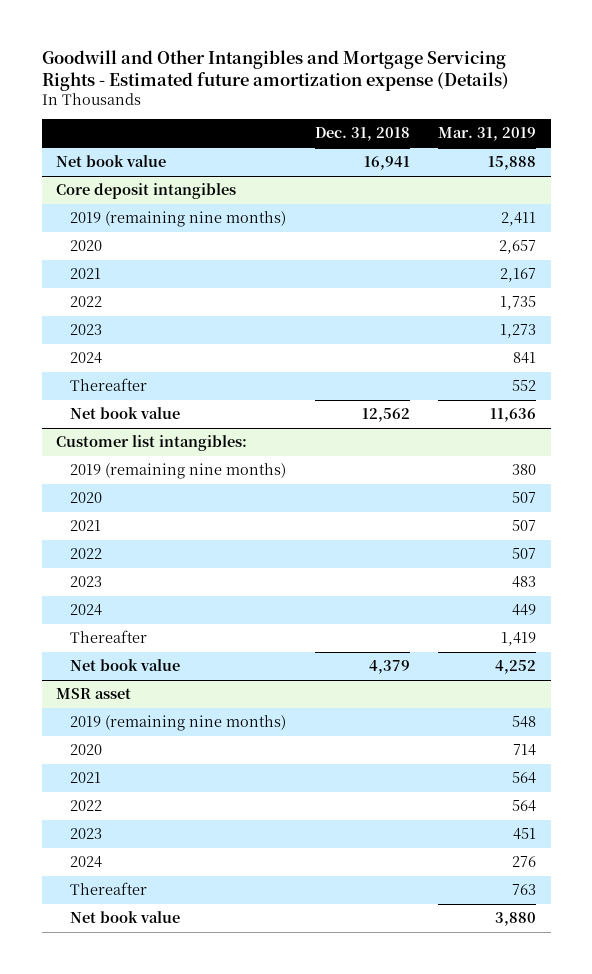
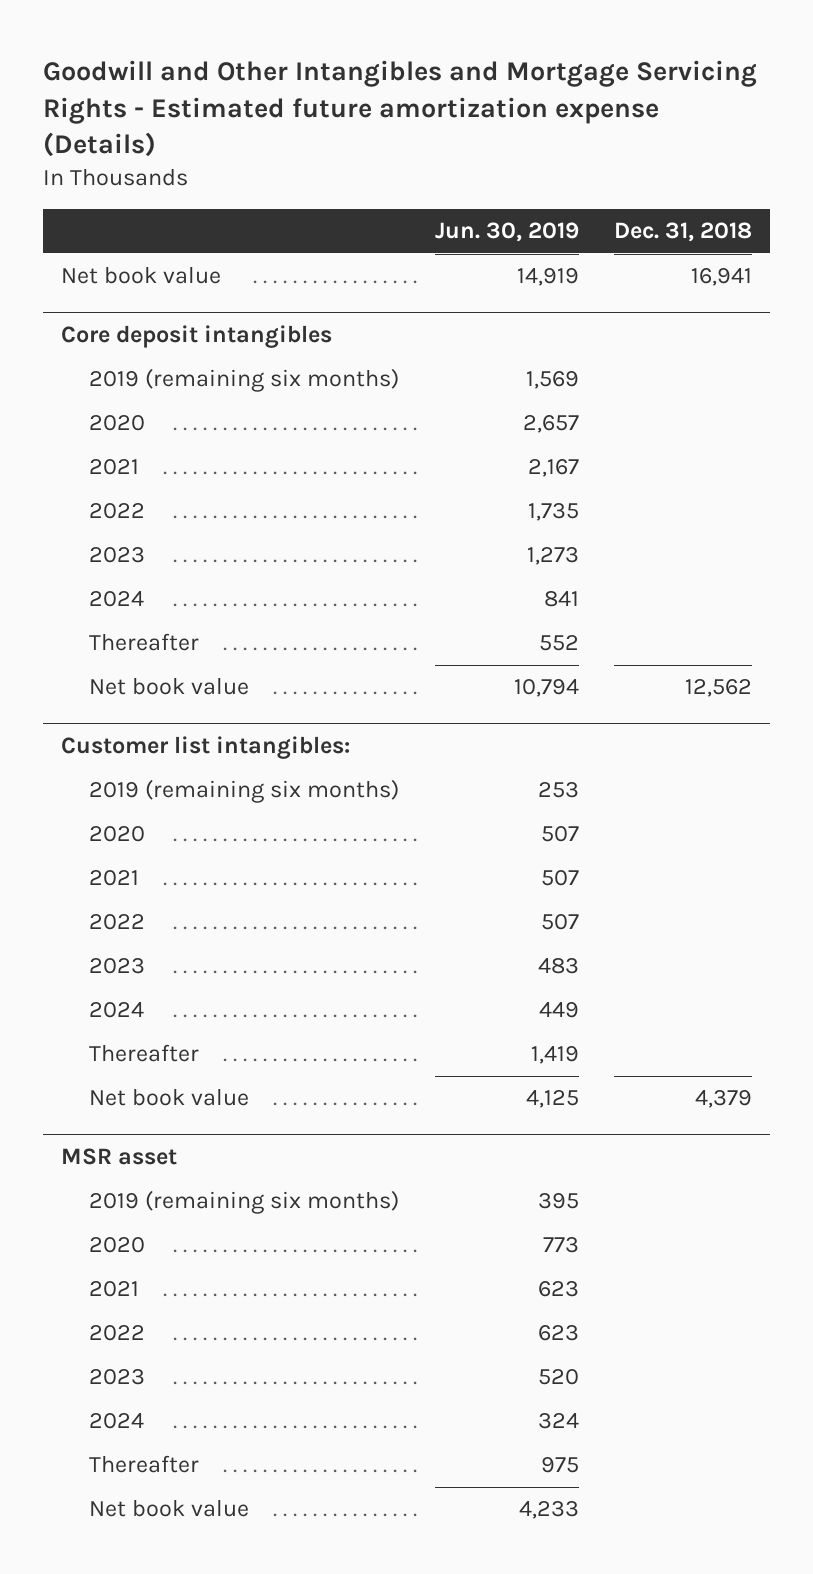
- | Dec. 31, 2018 | Mar. 31, 2019
+ | Jun. 30, 2019 | Dec. 31, 2018
@ Core deposit intangibles
- 2019 (remaining nine months) | | 2,411
+ 2019 (remaining six months) | 1,569 |
@ Customer list intangibles:
- 2019 (remaining nine months) | | 380
+ 2019 (remaining six months) | 253 |
@ MSR asset
- 2019 (remaining nine months) | | 548
+ 2019 (remaining six months) | 395 |

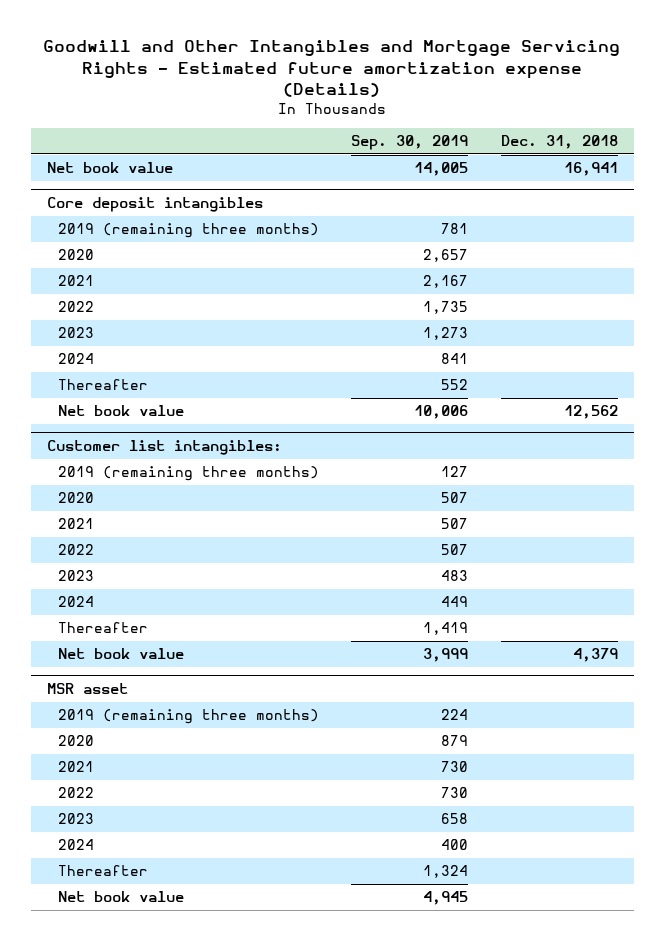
- | Jun. 30, 2019 | Dec. 31, 2018
+ | Sep. 30, 2019 | Dec. 31, 2018
@ Core deposit intangibles
- 2019 (remaining six months) | 1,569 |
+ 2019 (remaining three months) | 781 |
@ Customer list intangibles:
- 2019 (remaining six months) | 253 |
+ 2019 (remaining three months) | 127 |
@ MSR asset
- 2019 (remaining six months) | 395 |
+ 2019 (remaining three months) | 224 |

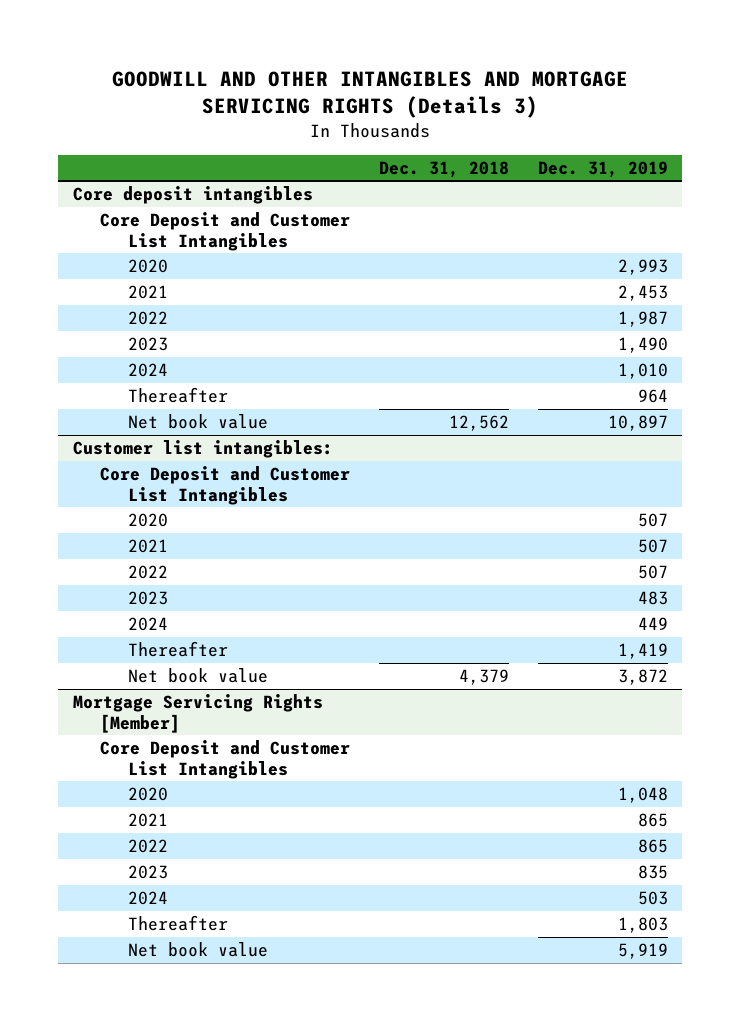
- Goodwill and Other Intangibles and Mortgage Servicing Rights - Estimated future amortization expense (Details)
+ GOODWILL AND OTHER INTANGIBLES AND MORTGAGE SERVICING RIGHTS (Details 3)
- | Sep. 30, 2019 | Dec. 31, 2018
+ | Dec. 31, 2018 | Dec. 31, 2019
- Net book value | 14,005 | 16,941
@ Core deposit intangibles
- 2019 (remaining three months) | 781 |
+ Core Deposit and Customer List Intangibles
@ Customer list intangibles:
- 2019 (remaining three months) | 127 |
+ Core Deposit and Customer List Intangibles
- MSR asset
- 2019 (remaining three months) | 224 |
+ Mortgage Servicing Rights [Member]
+ Core Deposit and Customer List Intangibles

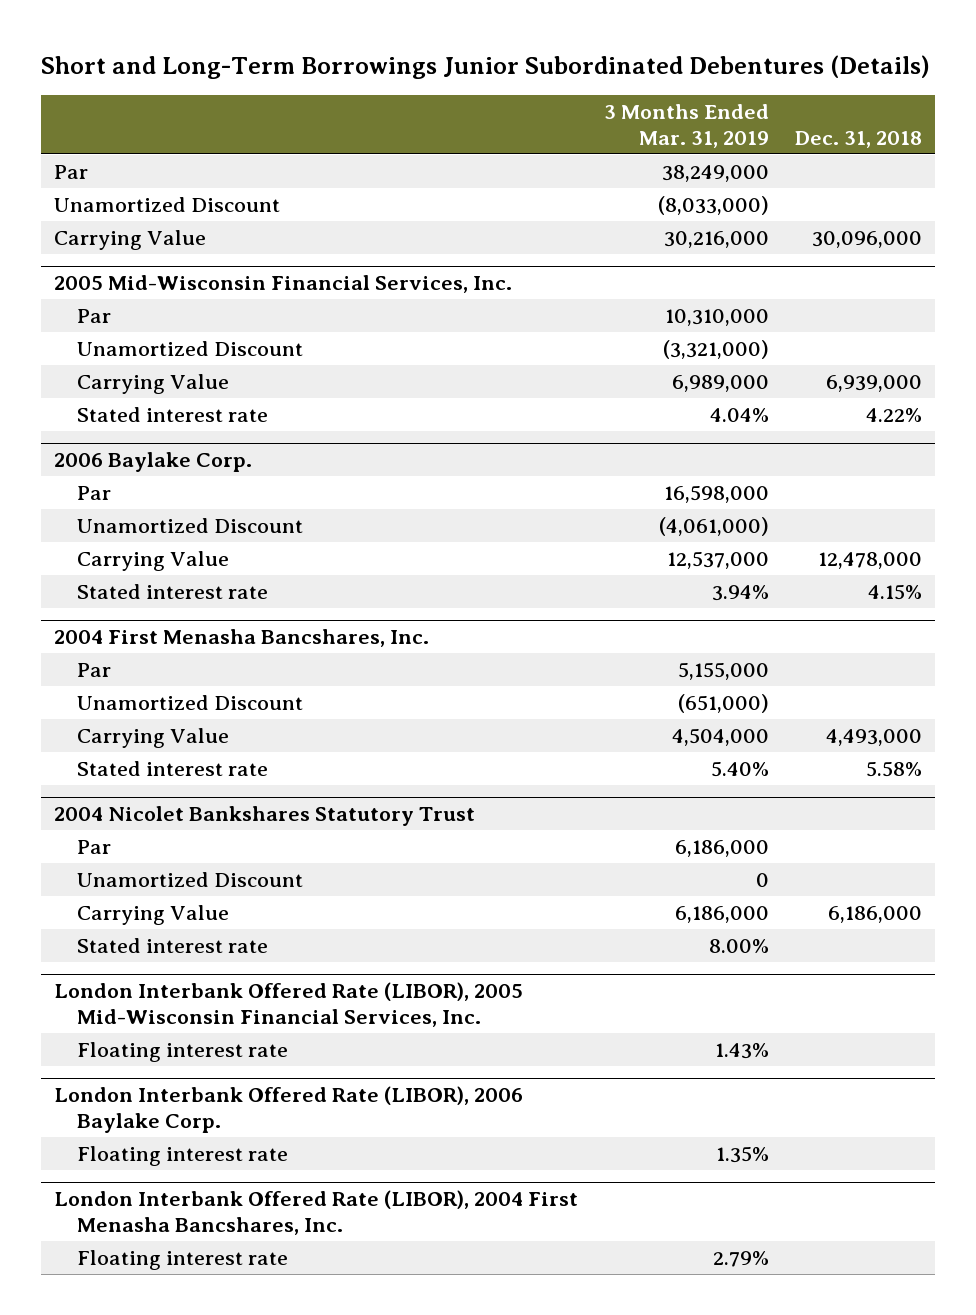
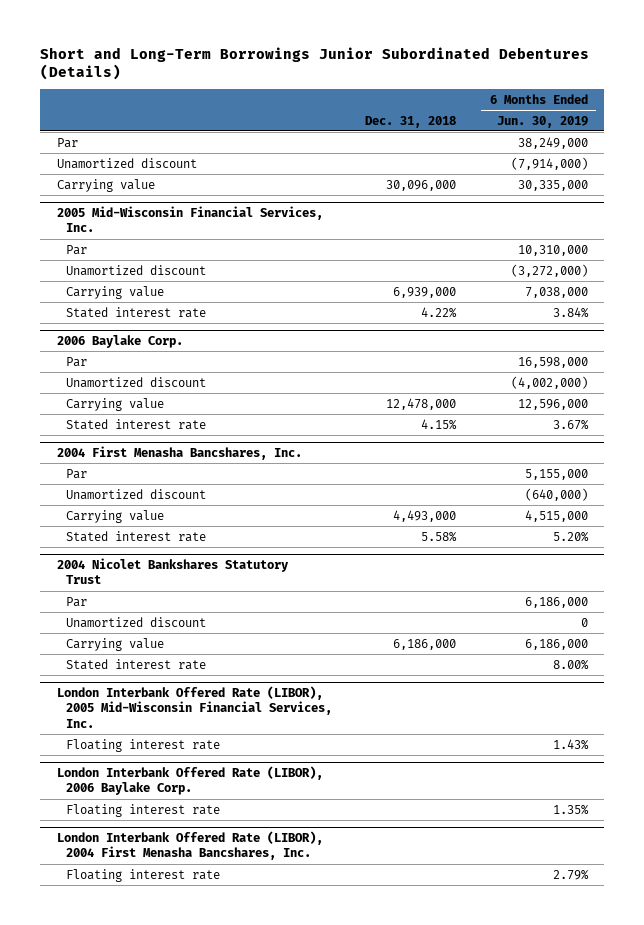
- | 3 Months Ended Mar. 31, 2019 | Dec. 31, 2018
+ | Dec. 31, 2018 | 6 Months Ended Jun. 30, 2019
- Unamortized Discount | (8,033,000) |
- Carrying Value | 30,216,000 | 30,096,000
+ Unamortized discount | | (7,914,000)
+ Carrying value | 30,096,000 | 30,335,000
@ 2005 Mid-Wisconsin Financial Services, Inc.
- Unamortized Discount | (3,321,000) |
- Carrying Value | 6,989,000 | 6,939,000
+ Unamortized discount | | (3,272,000)
+ Carrying value | 6,939,000 | 7,038,000
@ 2006 Baylake Corp.
- Unamortized Discount | (4,061,000) |
- Carrying Value | 12,537,000 | 12,478,000
+ Unamortized discount | | (4,002,000)
+ Carrying value | 12,478,000 | 12,596,000
@ 2004 First Menasha Bancshares, Inc.
- Unamortized Discount | (651,000) |
- Carrying Value | 4,504,000 | 4,493,000
+ Unamortized discount | | (640,000)
+ Carrying value | 4,493,000 | 4,515,000
@ 2004 Nicolet Bankshares Statutory Trust
- Unamortized Discount | 0 |
- Carrying Value | 6,186,000 | 6,186,000
+ Unamortized discount | | 0
+ Carrying value | 6,186,000 | 6,186,000

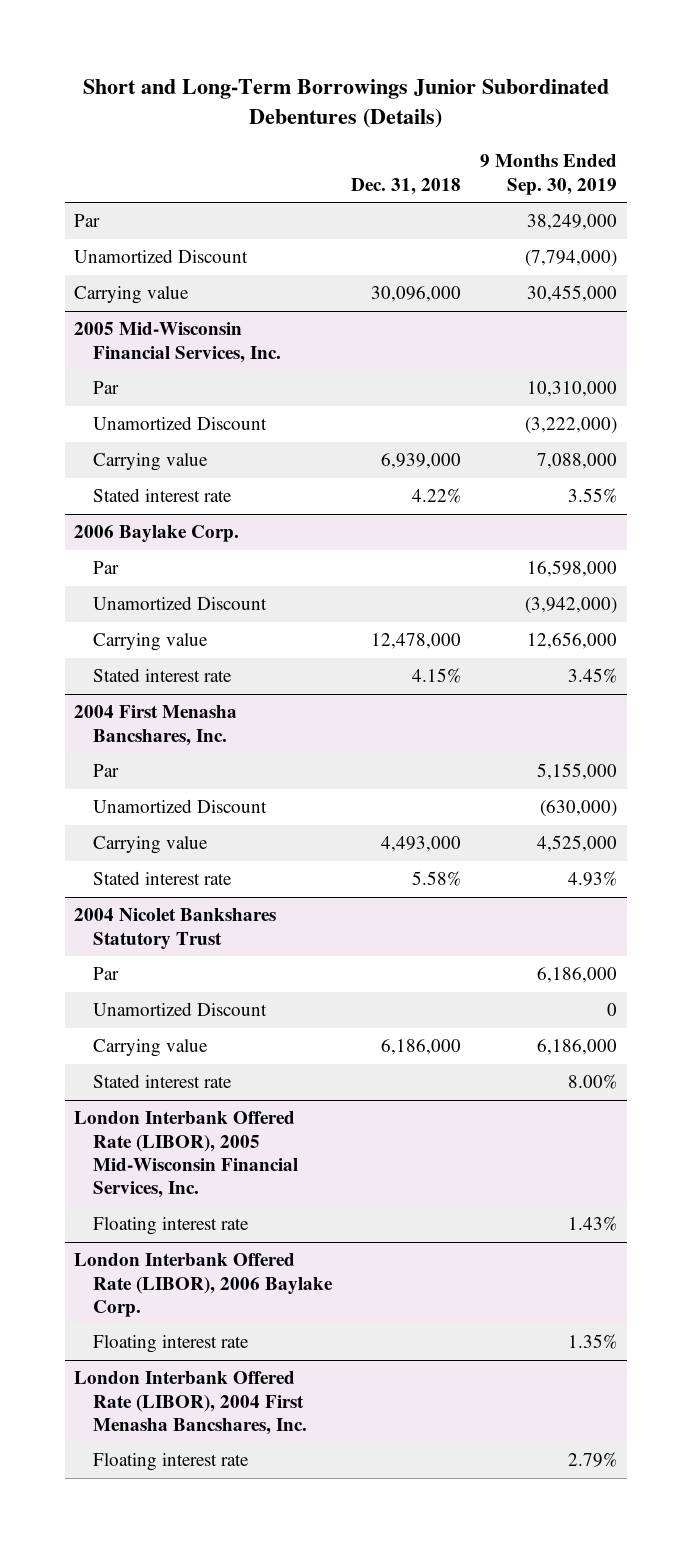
- | Dec. 31, 2018 | 6 Months Ended Jun. 30, 2019
+ | Dec. 31, 2018 | 9 Months Ended Sep. 30, 2019
- Unamortized discount | | (7,914,000)
+ Unamortized Discount | | (7,794,000)
@ 2005 Mid-Wisconsin Financial Services, Inc.
- Unamortized discount | | (3,272,000)
+ Unamortized Discount | | (3,222,000)
@ 2006 Baylake Corp.
- Unamortized discount | | (4,002,000)
+ Unamortized Discount | | (3,942,000)
@ 2004 First Menasha Bancshares, Inc.
- Unamortized discount | | (640,000)
+ Unamortized Discount | | (630,000)
@ 2004 Nicolet Bankshares Statutory Trust
- Unamortized discount | | 0
+ Unamortized Discount | | 0

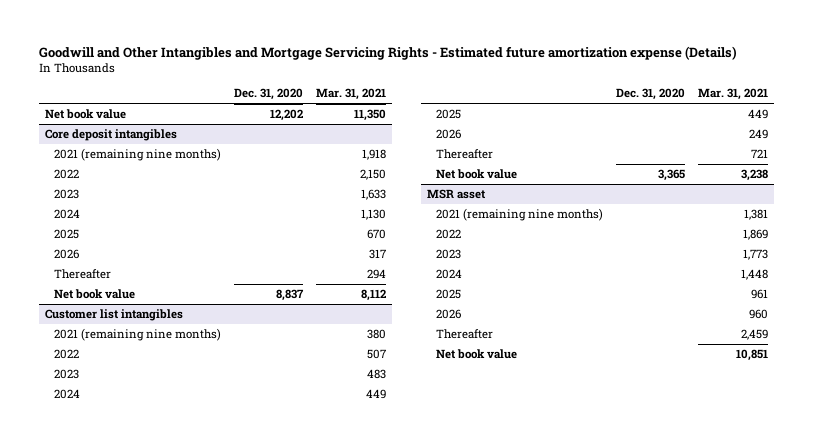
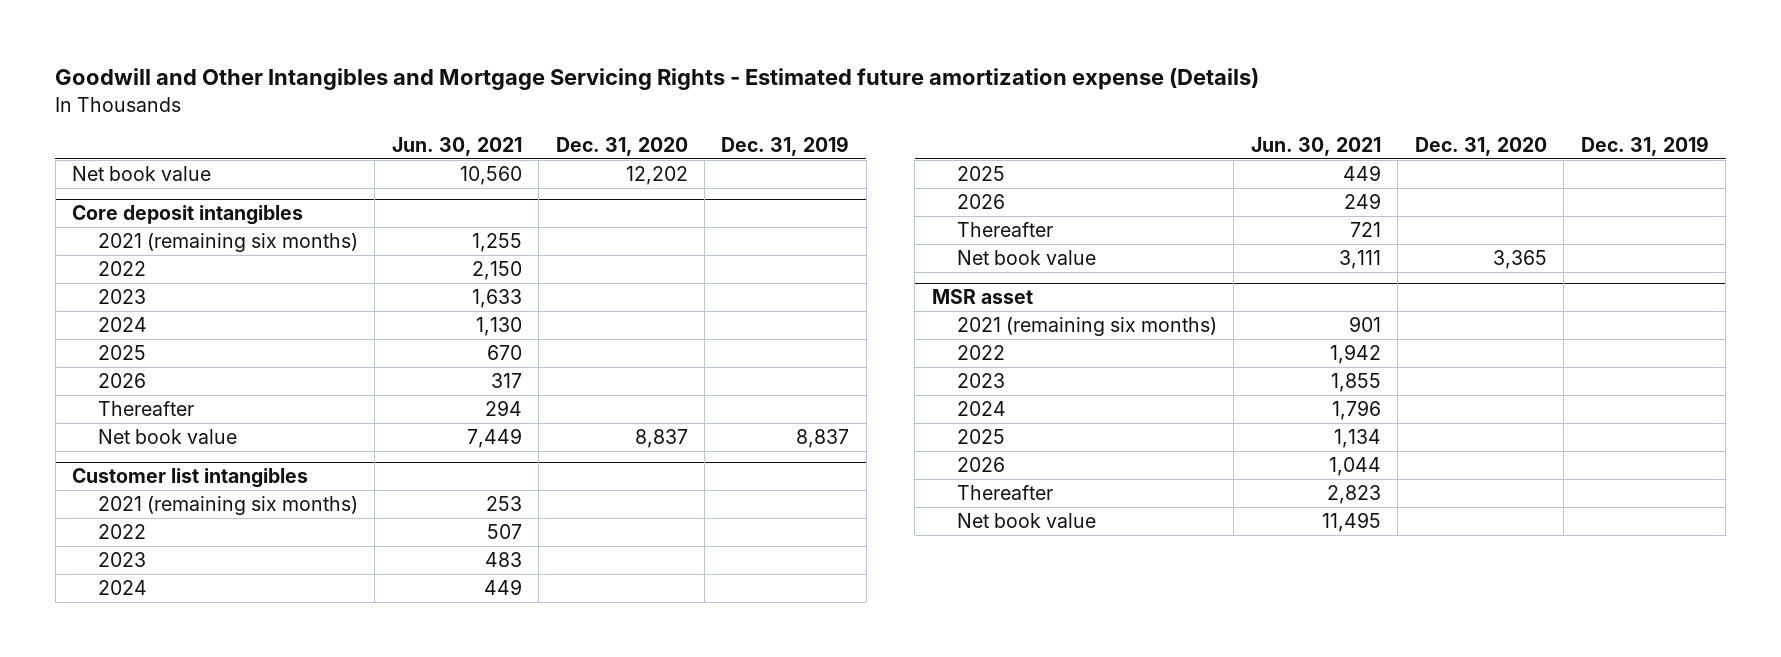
- | Dec. 31, 2020 | Mar. 31, 2021
+ | Jun. 30, 2021 | Dec. 31, 2020 | Dec. 31, 2019
@ Core deposit intangibles
- 2021 (remaining nine months) | | 1,918
+ 2021 (remaining six months) | 1,255 | |
@ Customer list intangibles
- 2021 (remaining nine months) | | 380
+ 2021 (remaining six months) | 253 | |
@ MSR asset
- 2021 (remaining nine months) | | 1,381
+ 2021 (remaining six months) | 901 | |

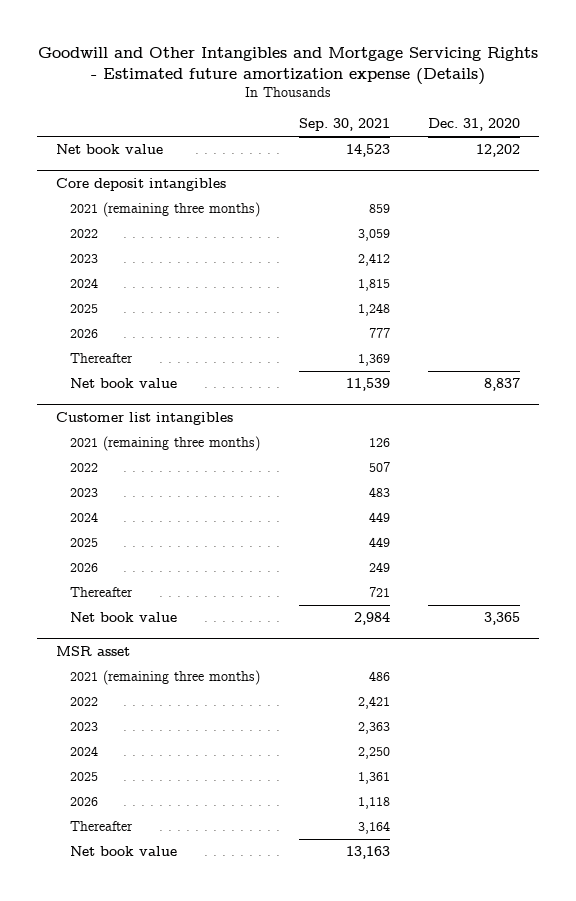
- | Jun. 30, 2021 | Dec. 31, 2020 | Dec. 31, 2019
+ | Sep. 30, 2021 | Dec. 31, 2020
@ Core deposit intangibles
- 2021 (remaining six months) | 1,255 | |
+ 2021 (remaining three months) | 859 |
@ Customer list intangibles
- 2021 (remaining six months) | 253 | |
+ 2021 (remaining three months) | 126 |
@ MSR asset
- 2021 (remaining six months) | 901 | |
+ 2021 (remaining three months) | 486 |

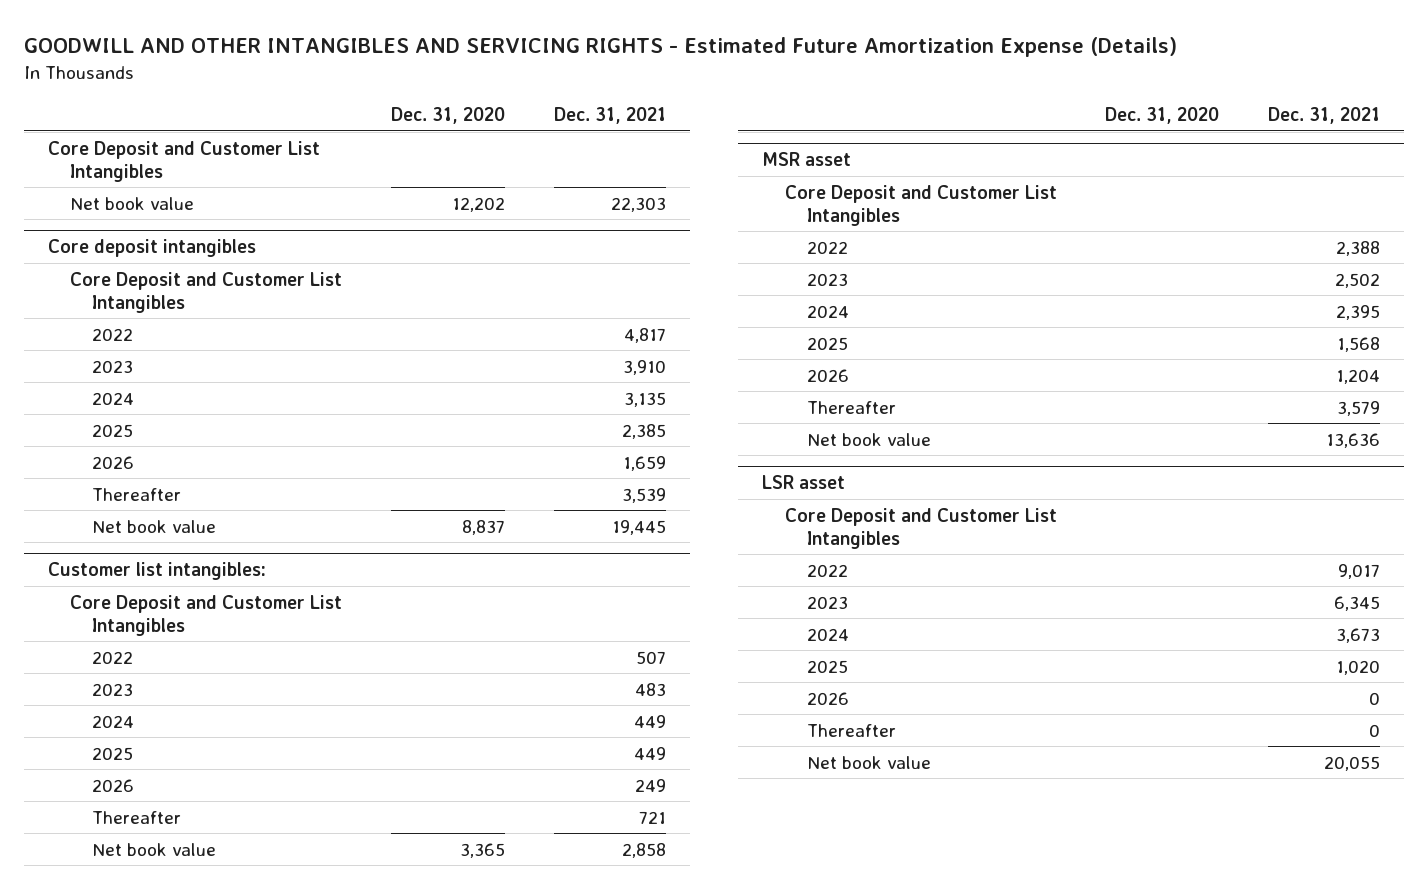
- Goodwill and Other Intangibles and Mortgage Servicing Rights - Estimated future amortization expense (Details)
+ GOODWILL AND OTHER INTANGIBLES AND SERVICING RIGHTS - Estimated Future Amortization Expense (Details)
- | Sep. 30, 2021 | Dec. 31, 2020
+ | Dec. 31, 2020 | Dec. 31, 2021
+ Core Deposit and Customer List Intangibles
@ Core deposit intangibles
- 2021 (remaining three months) | 859 |
+ Core Deposit and Customer List Intangibles
- Customer list intangibles
- 2021 (remaining three months) | 126 |
+ Customer list intangibles:
+ Core Deposit and Customer List Intangibles
@ MSR asset
- 2021 (remaining three months) | 486 |
+ Core Deposit and Customer List Intangibles
+ LSR asset
+ Core Deposit and Customer List Intangibles
+ 2022 | | 9,017
+ 2023 | | 6,345
+ 2024 | | 3,673
+ 2025 | | 1,020
+ 2026 | | 0
+ Thereafter | | 0
+ Net book value | | 20,055

